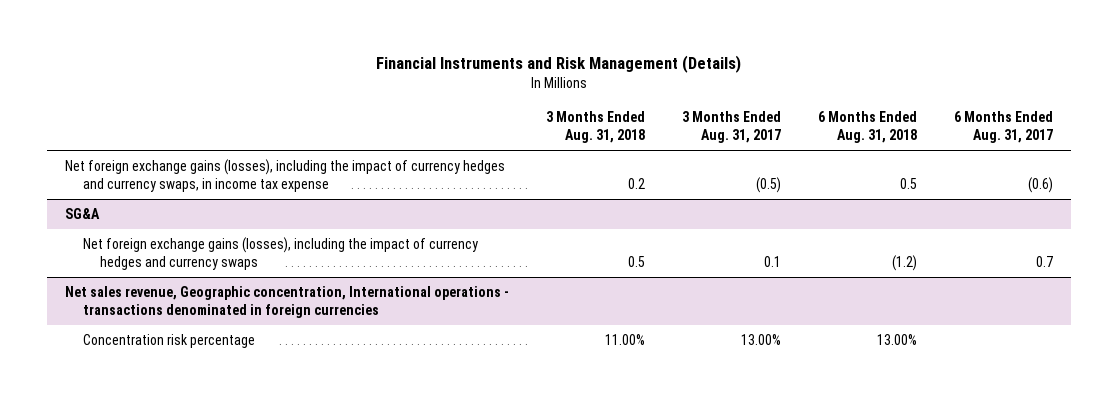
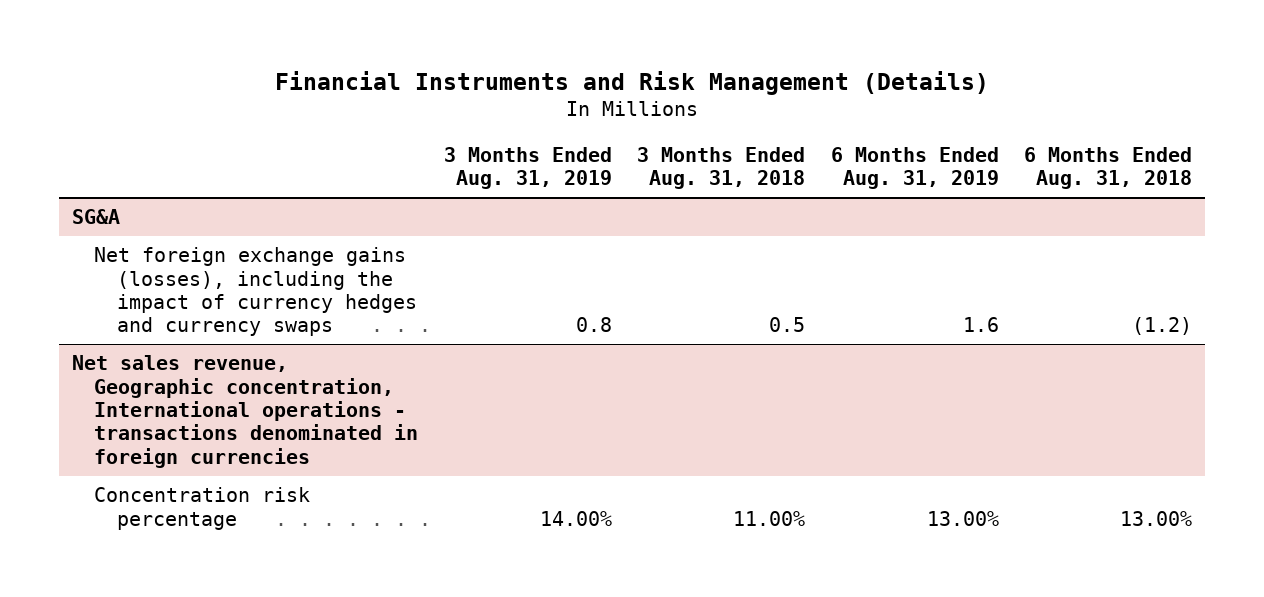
- | 3 Months Ended Aug. 31, 2018 | 3 Months Ended Aug. 31, 2017 | 6 Months Ended Aug. 31, 2018 | 6 Months Ended Aug. 31, 2017
+ | 3 Months Ended Aug. 31, 2019 | 3 Months Ended Aug. 31, 2018 | 6 Months Ended Aug. 31, 2019 | 6 Months Ended Aug. 31, 2018
- Net foreign exchange gains (losses), including the impact of currency hedges and currency swaps, in income tax expense | 0.2 | (0.5) | 0.5 | (0.6)

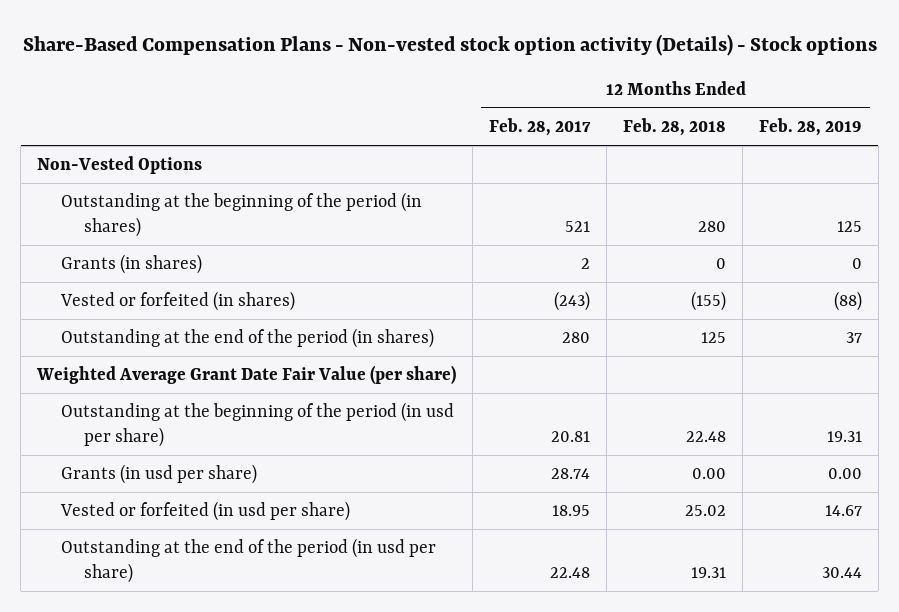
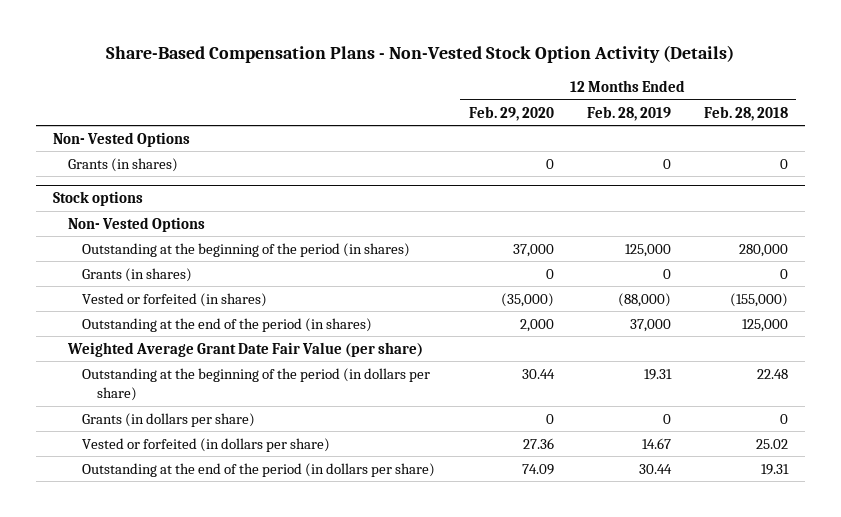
- Share-Based Compensation Plans - Non-vested stock option activity (Details) - Stock options
+ Share-Based Compensation Plans - Non-Vested Stock Option Activity (Details)
- | 12 Months Ended Feb. 28, 2017 | 12 Months Ended Feb. 28, 2018 | 12 Months Ended Feb. 28, 2019
+ | 12 Months Ended Feb. 29, 2020 | 12 Months Ended Feb. 28, 2019 | 12 Months Ended Feb. 28, 2018
- Non-Vested Options
- Outstanding at the beginning of the period (in shares) | 521 | 280 | 125
+ Non- Vested Options
- Vested or forfeited (in shares) | (243) | (155) | (88)
- Outstanding at the end of the period (in shares) | 280 | 125 | 37
+ Stock options
+ Non- Vested Options
+ Outstanding at the beginning of the period (in shares) | 37,000 | 125,000 | 280,000
+ Grants (in shares) | 0 | 0 | 0
+ Vested or forfeited (in shares) | (35,000) | (88,000) | (155,000)
+ Outstanding at the end of the period (in shares) | 2,000 | 37,000 | 125,000
- Outstanding at the beginning of the period (in usd per share) | 20.81 | 22.48 | 19.31
- Grants (in usd per share) | 28.74 | 0.00 | 0.00
- Vested or forfeited (in usd per share) | 18.95 | 25.02 | 14.67
- Outstanding at the end of the period (in usd per share) | 22.48 | 19.31 | 30.44
+ Outstanding at the beginning of the period (in dollars per share) | 30.44 | 19.31 | 22.48
+ Grants (in dollars per share) | 0 | 0 | 0
+ Vested or forfeited (in dollars per share) | 27.36 | 14.67 | 25.02
+ Outstanding at the end of the period (in dollars per share) | 74.09 | 30.44 | 19.31

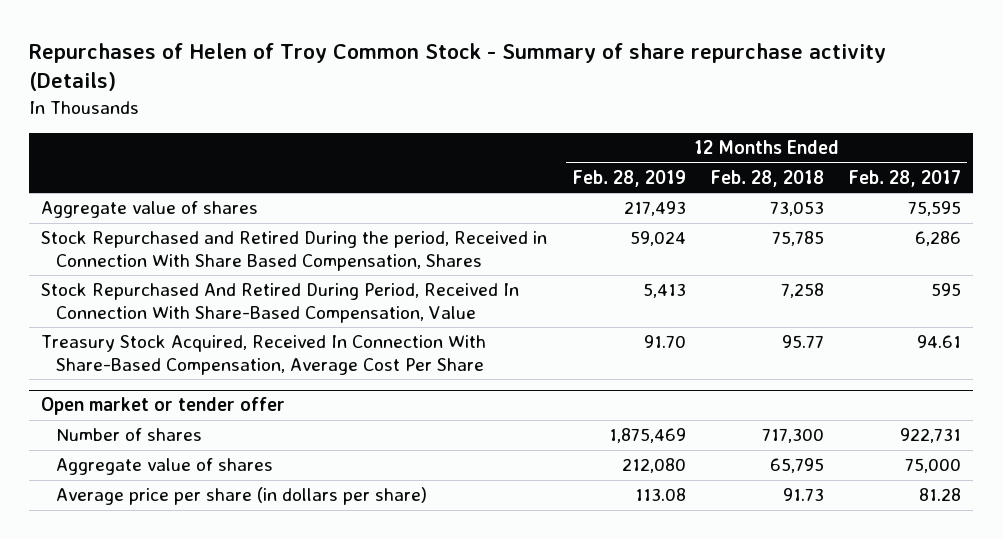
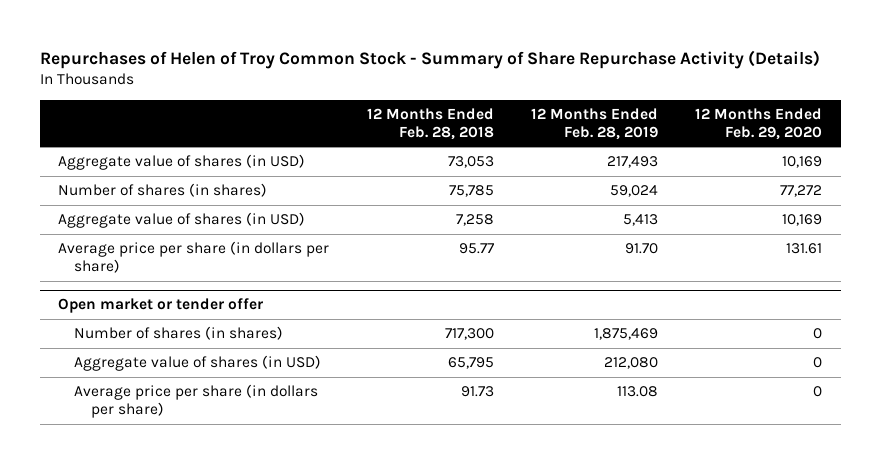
- Repurchases of Helen of Troy Common Stock - Summary of share repurchase activity (Details)
+ Repurchases of Helen of Troy Common Stock - Summary of Share Repurchase Activity (Details)
- | 12 Months Ended Feb. 28, 2019 | 12 Months Ended Feb. 28, 2018 | 12 Months Ended Feb. 28, 2017
+ | 12 Months Ended Feb. 28, 2018 | 12 Months Ended Feb. 28, 2019 | 12 Months Ended Feb. 29, 2020
- Aggregate value of shares | 217,493 | 73,053 | 75,595
- Stock Repurchased and Retired During the period, Received in Connection With Share Based Compensation, Shares | 59,024 | 75,785 | 6,286
- Stock Repurchased And Retired During Period, Received In Connection With Share-Based Compensation, Value | 5,413 | 7,258 | 595
- Treasury Stock Acquired, Received In Connection With Share-Based Compensation, Average Cost Per Share | 91.70 | 95.77 | 94.61
+ Aggregate value of shares (in USD) | 73,053 | 217,493 | 10,169
+ Number of shares (in shares) | 75,785 | 59,024 | 77,272
+ Aggregate value of shares (in USD) | 7,258 | 5,413 | 10,169
+ Average price per share (in dollars per share) | 95.77 | 91.70 | 131.61
@ Open market or tender offer
- Number of shares | 1,875,469 | 717,300 | 922,731
- Aggregate value of shares | 212,080 | 65,795 | 75,000
+ Number of shares (in shares) | 717,300 | 1,875,469 | 0
+ Aggregate value of shares (in USD) | 65,795 | 212,080 | 0

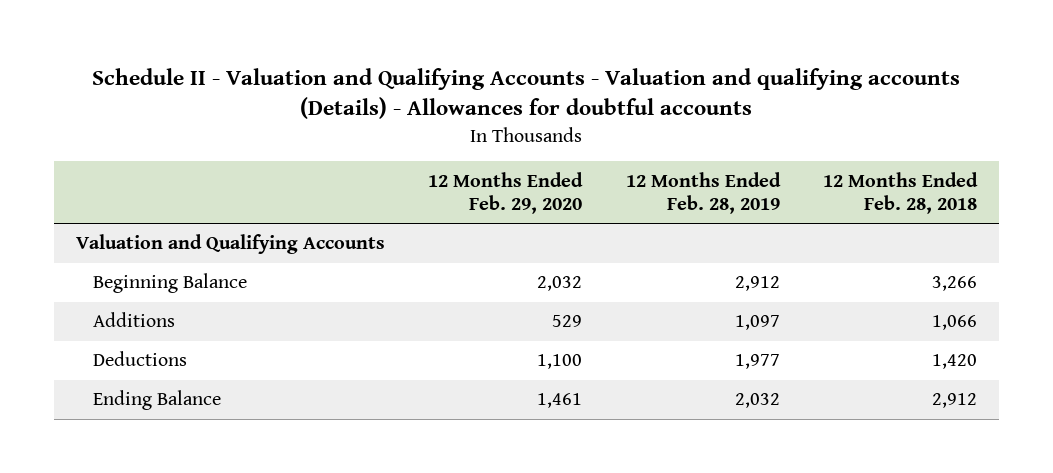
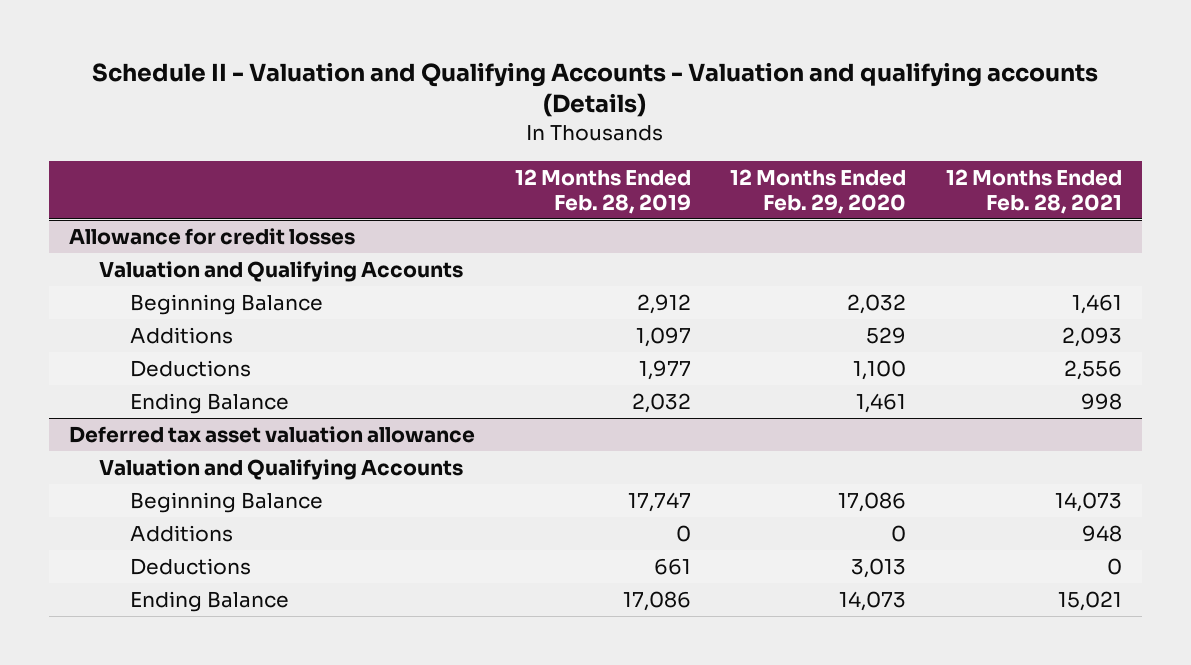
- Schedule II - Valuation and Qualifying Accounts - Valuation and qualifying accounts (Details) - Allowances for doubtful accounts
+ Schedule II - Valuation and Qualifying Accounts - Valuation and qualifying accounts (Details)
- | 12 Months Ended Feb. 29, 2020 | 12 Months Ended Feb. 28, 2019 | 12 Months Ended Feb. 28, 2018
+ | 12 Months Ended Feb. 28, 2019 | 12 Months Ended Feb. 29, 2020 | 12 Months Ended Feb. 28, 2021
+ Allowance for credit losses
+ Deferred tax asset valuation allowance
+ Valuation and Qualifying Accounts
+ Beginning Balance | 17,747 | 17,086 | 14,073
+ Additions | 0 | 0 | 948
+ Deductions | 661 | 3,013 | 0
+ Ending Balance | 17,086 | 14,073 | 15,021

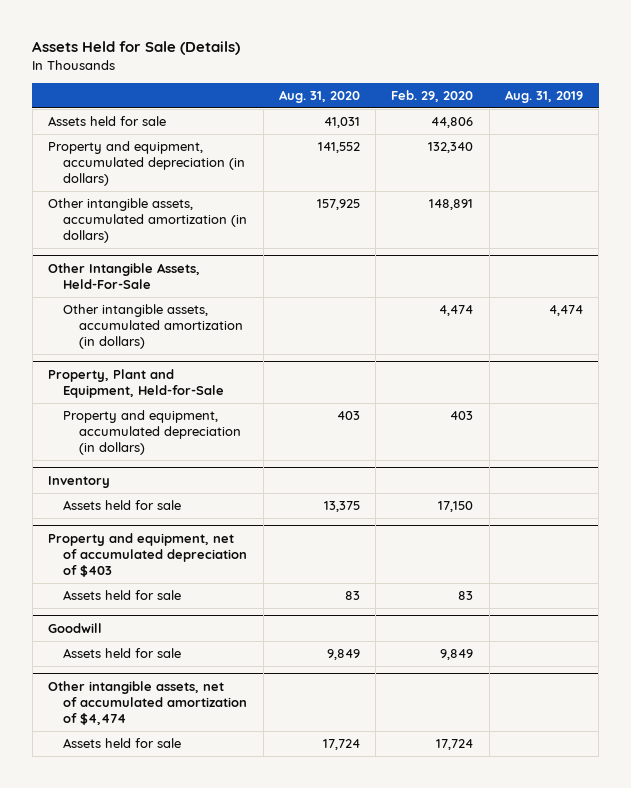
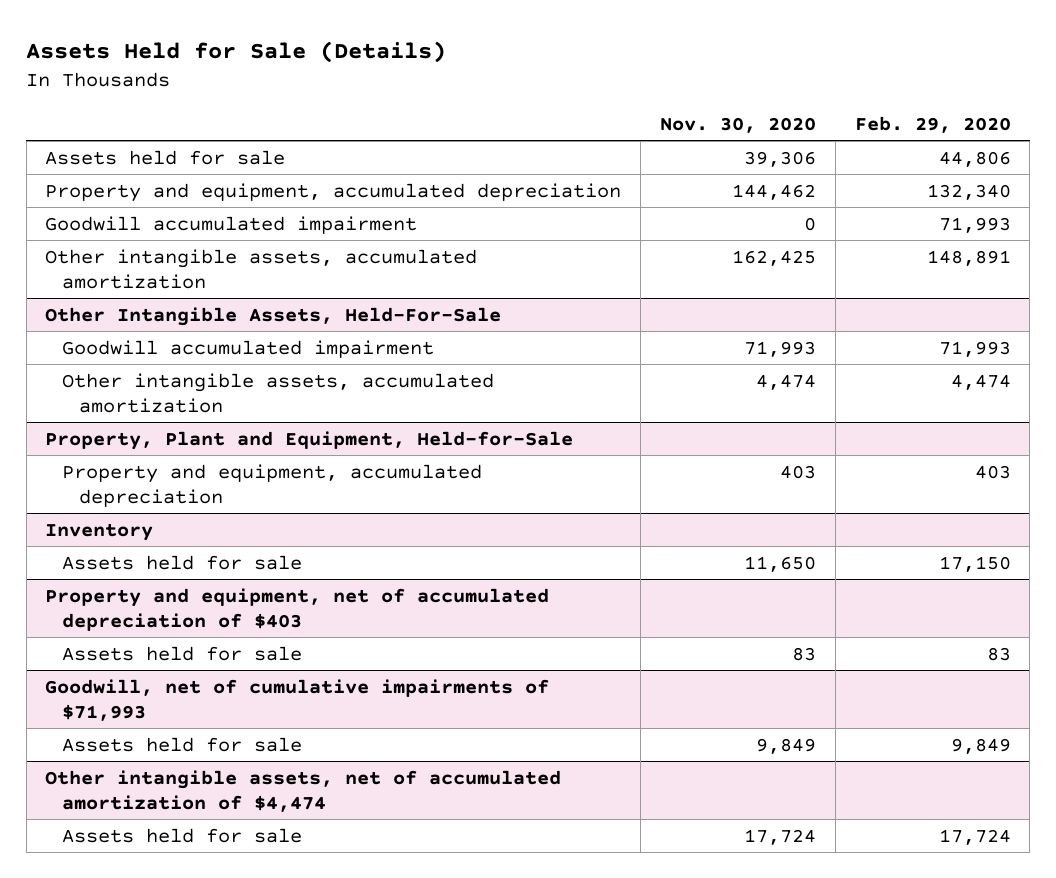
- | Aug. 31, 2020 | Feb. 29, 2020 | Aug. 31, 2019
+ | Nov. 30, 2020 | Feb. 29, 2020
- Property and equipment, accumulated depreciation (in dollars) | 141,552 | 132,340 |
- Other intangible assets, accumulated amortization (in dollars) | 157,925 | 148,891 |
+ Property and equipment, accumulated depreciation | 144,462 | 132,340
+ Goodwill accumulated impairment | 0 | 71,993
+ Other intangible assets, accumulated amortization | 162,425 | 148,891
@ Other Intangible Assets, Held-For-Sale
- Other intangible assets, accumulated amortization (in dollars) | | 4,474 | 4,474
+ Goodwill accumulated impairment | 71,993 | 71,993
+ Other intangible assets, accumulated amortization | 4,474 | 4,474
@ Property, Plant and Equipment, Held-for-Sale
- Property and equipment, accumulated depreciation (in dollars) | 403 | 403 |
+ Property and equipment, accumulated depreciation | 403 | 403
- Goodwill
+ Goodwill, net of cumulative impairments of $71,993

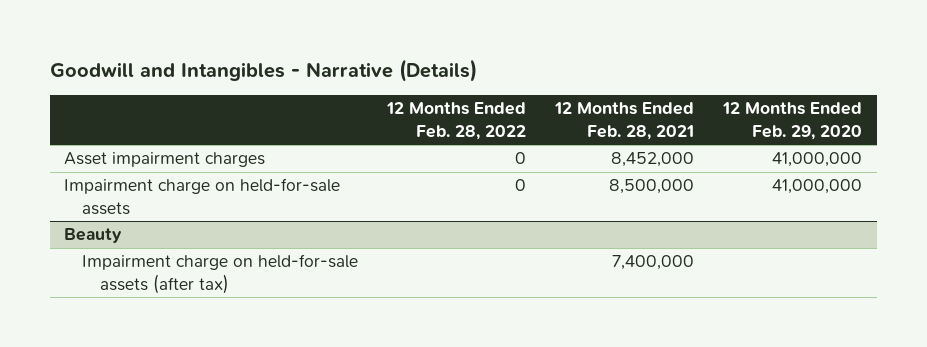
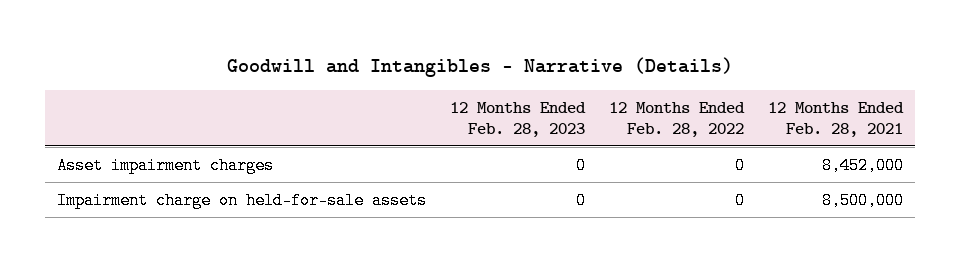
- | 12 Months Ended Feb. 28, 2022 | 12 Months Ended Feb. 28, 2021 | 12 Months Ended Feb. 29, 2020
+ | 12 Months Ended Feb. 28, 2023 | 12 Months Ended Feb. 28, 2022 | 12 Months Ended Feb. 28, 2021
- Beauty
- Impairment charge on held-for-sale assets (after tax) | | 7,400,000 |

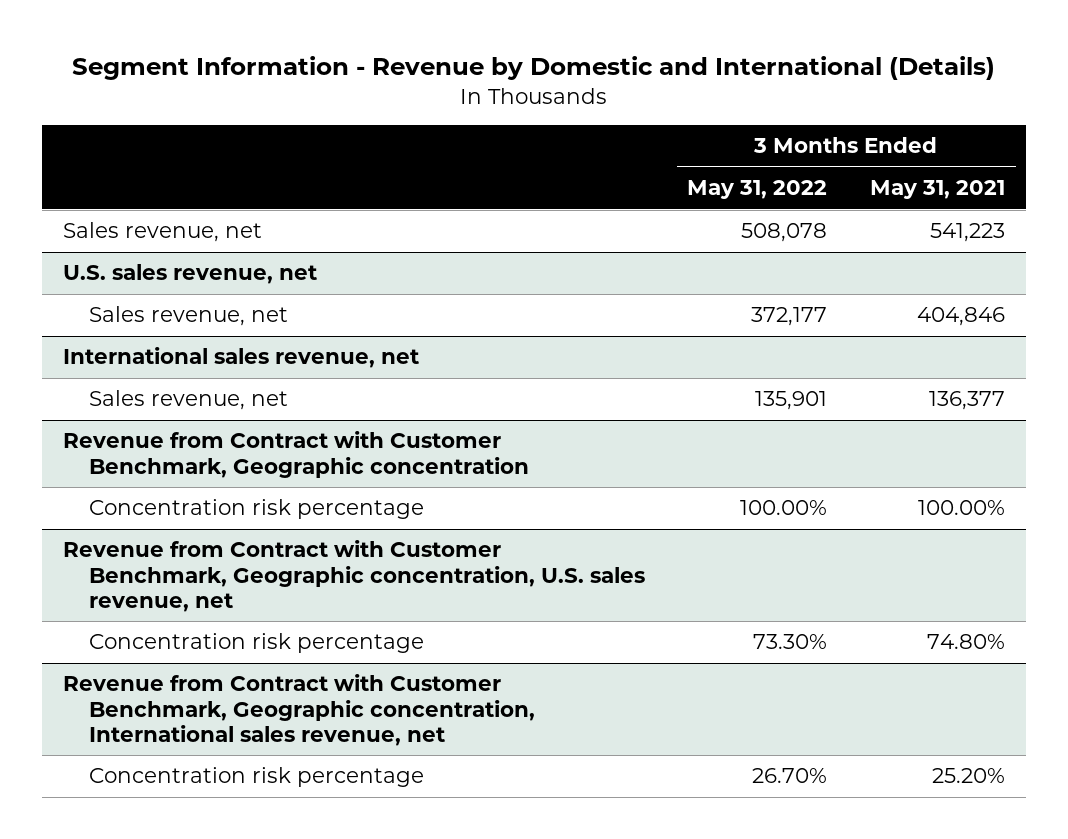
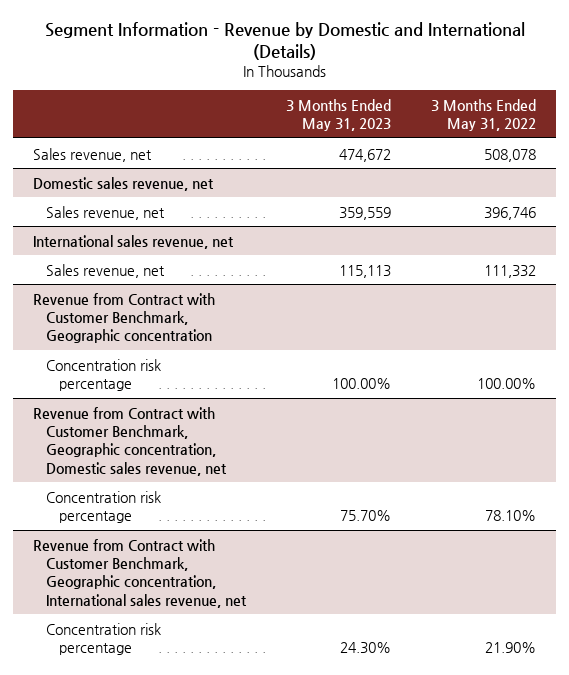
- | 3 Months Ended May 31, 2022 | 3 Months Ended May 31, 2021
+ | 3 Months Ended May 31, 2023 | 3 Months Ended May 31, 2022
- U.S. sales revenue, net
- Sales revenue, net | 372,177 | 404,846
+ Domestic sales revenue, net
+ Sales revenue, net | 359,559 | 396,746
@ International sales revenue, net
- Sales revenue, net | 135,901 | 136,377
+ Sales revenue, net | 115,113 | 111,332
- Revenue from Contract with Customer Benchmark, Geographic concentration, U.S. sales revenue, net
- Concentration risk percentage | 73.30% | 74.80%
+ Revenue from Contract with Customer Benchmark, Geographic concentration, Domestic sales revenue, net
+ Concentration risk percentage | 75.70% | 78.10%
@ Revenue from Contract with Customer Benchmark, Geographic concentration, International sales revenue, net
- Concentration risk percentage | 26.70% | 25.20%
+ Concentration risk percentage | 24.30% | 21.90%

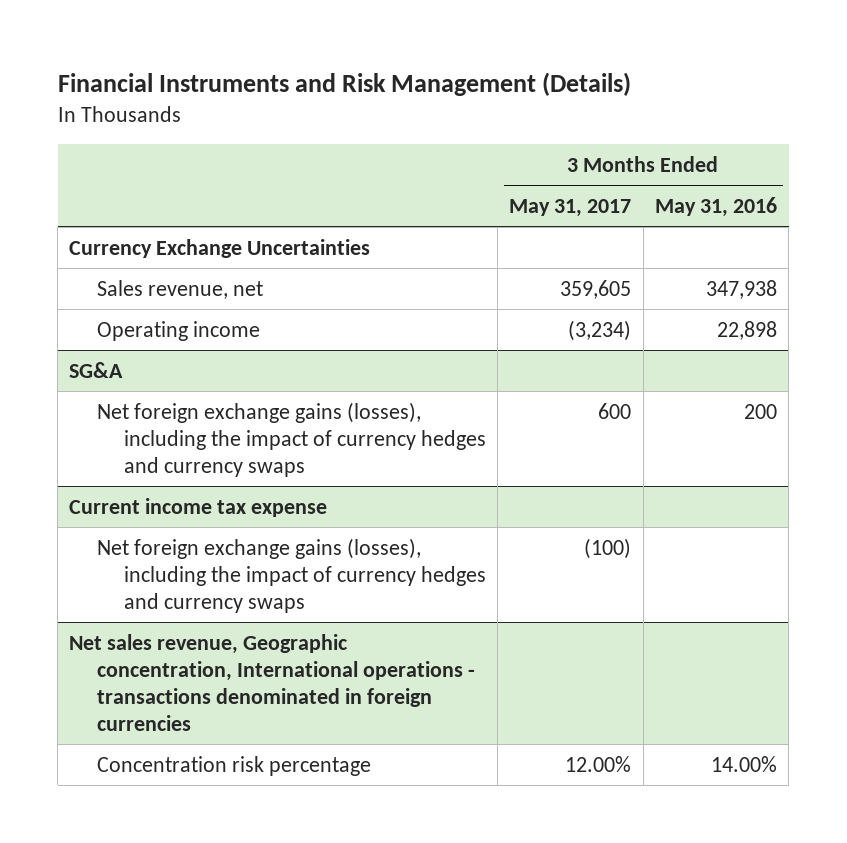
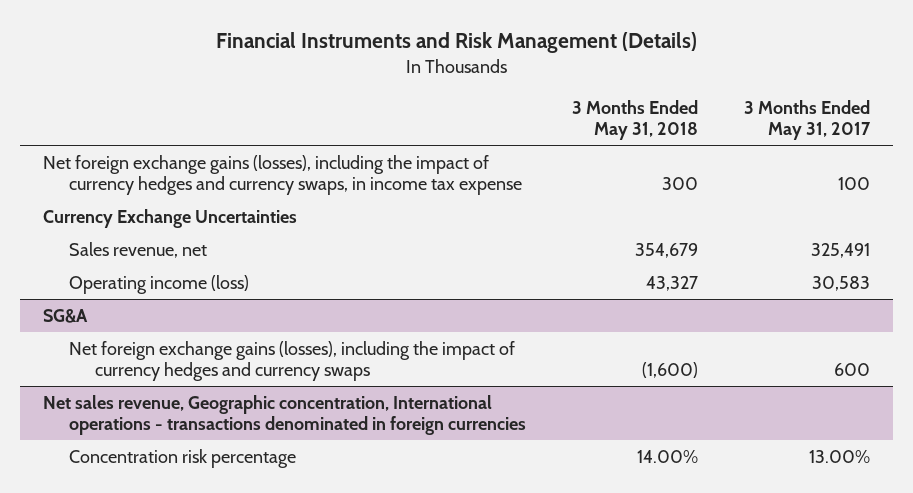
- | 3 Months Ended May 31, 2017 | 3 Months Ended May 31, 2016
+ | 3 Months Ended May 31, 2018 | 3 Months Ended May 31, 2017
+ Net foreign exchange gains (losses), including the impact of currency hedges and currency swaps, in income tax expense | 300 | 100
- Sales revenue, net | 359,605 | 347,938
- Operating income | (3,234) | 22,898
+ Sales revenue, net | 354,679 | 325,491
+ Operating income (loss) | 43,327 | 30,583
- Current income tax expense
- Net foreign exchange gains (losses), including the impact of currency hedges and currency swaps | (100) |
@ Net sales revenue, Geographic concentration, International operations - transactions denominated in foreign currencies
- Concentration risk percentage | 12.00% | 14.00%
+ Concentration risk percentage | 14.00% | 13.00%

